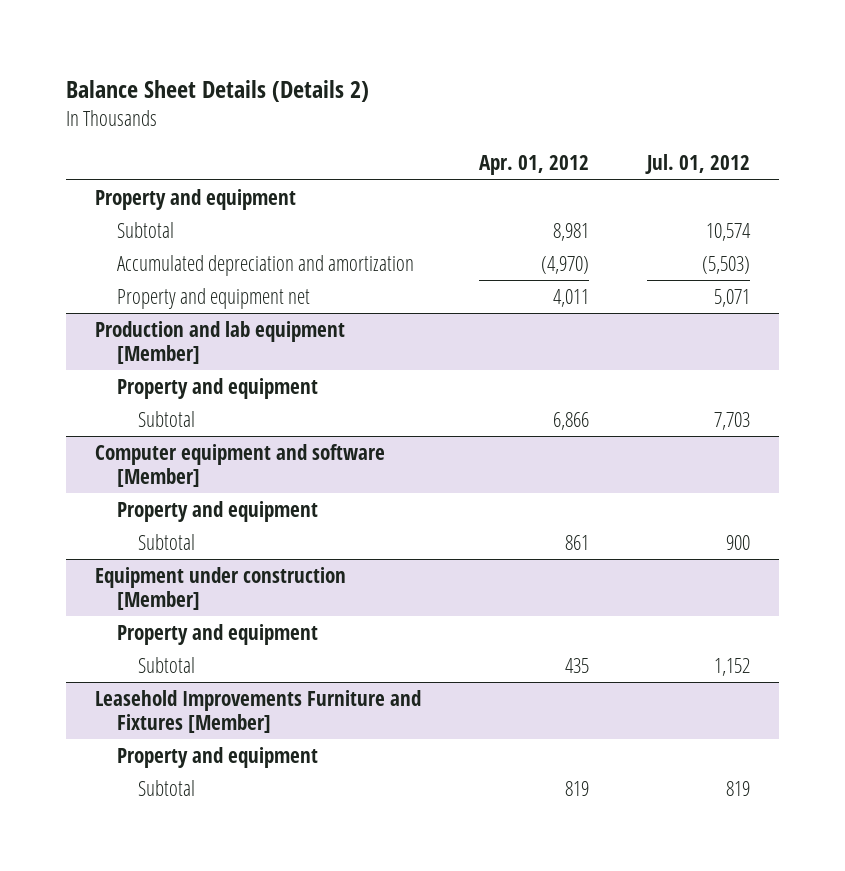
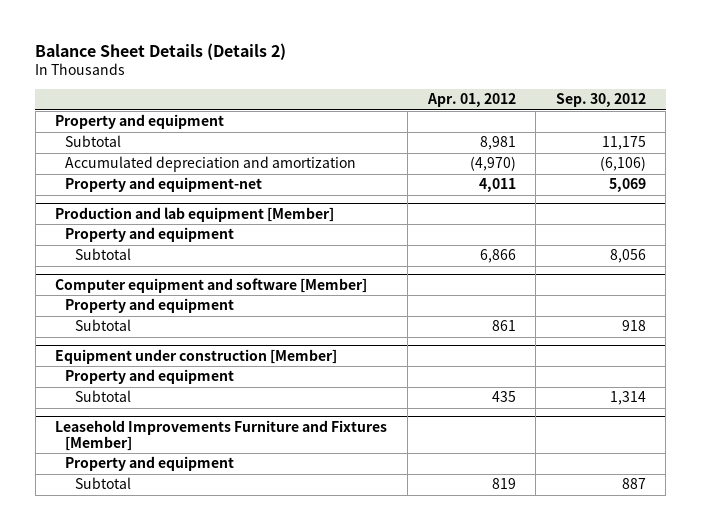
- | Apr. 01, 2012 | Jul. 01, 2012
+ | Apr. 01, 2012 | Sep. 30, 2012
- Property and equipment net | 4,011 | 5,071
+ Property and equipment-net | 4,011 | 5,069

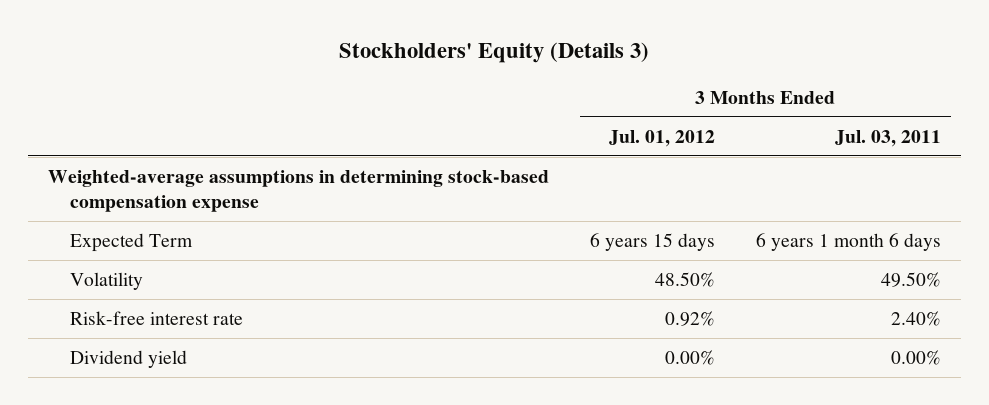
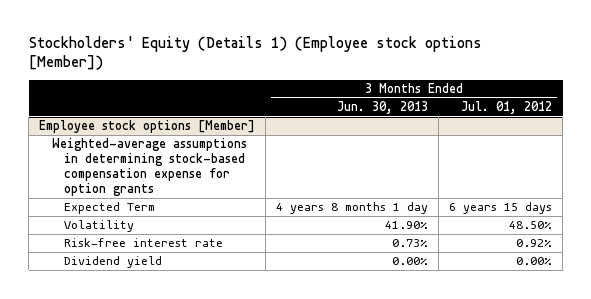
- Stockholders' Equity (Details 3)
+ Stockholders' Equity (Details 1) (Employee stock options [Member])
- | 3 Months Ended Jul. 01, 2012 | 3 Months Ended Jul. 03, 2011
+ | 3 Months Ended Jun. 30, 2013 | 3 Months Ended Jul. 01, 2012
- Weighted-average assumptions in determining stock-based compensation expense
+ Employee stock options [Member]
+ Weighted-average assumptions in determining stock-based compensation expense for option grants

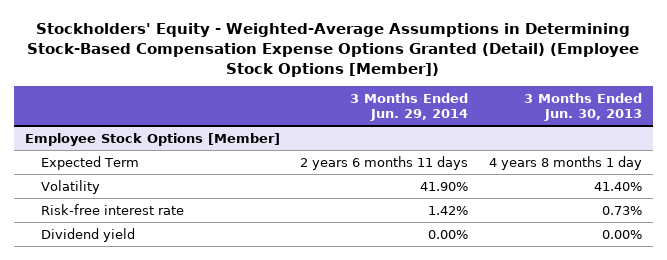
- Stockholders' Equity (Details 1) (Employee stock options [Member])
+ Stockholders' Equity - Weighted-Average Assumptions in Determining Stock-Based Compensation Expense Options Granted (Detail) (Employee Stock Options [Member])
- | 3 Months Ended Jun. 30, 2013 | 3 Months Ended Jul. 01, 2012
+ | 3 Months Ended Jun. 29, 2014 | 3 Months Ended Jun. 30, 2013
- Employee stock options [Member]
- Weighted-average assumptions in determining stock-based compensation expense for option grants
+ Employee Stock Options [Member]
- Volatility | 41.90% | 48.50%
+ Volatility | 41.90% | 41.40%

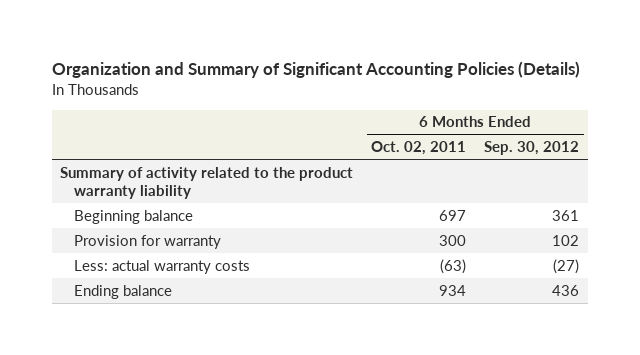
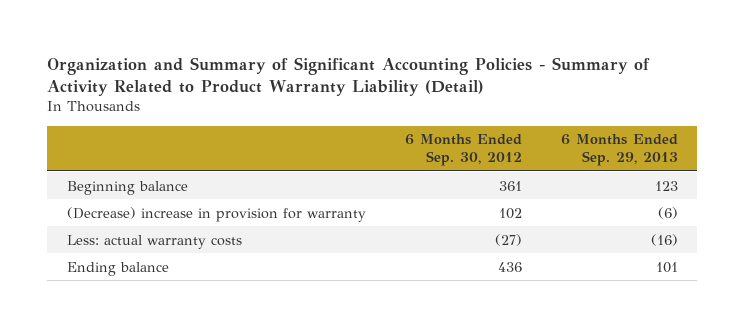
- Organization and Summary of Significant Accounting Policies (Details)
+ Organization and Summary of Significant Accounting Policies - Summary of Activity Related to Product Warranty Liability (Detail)
- | 6 Months Ended Oct. 02, 2011 | 6 Months Ended Sep. 30, 2012
+ | 6 Months Ended Sep. 30, 2012 | 6 Months Ended Sep. 29, 2013
- Summary of activity related to the product warranty liability
- Provision for warranty | 300 | 102
+ (Decrease) increase in provision for warranty | 102 | (6)

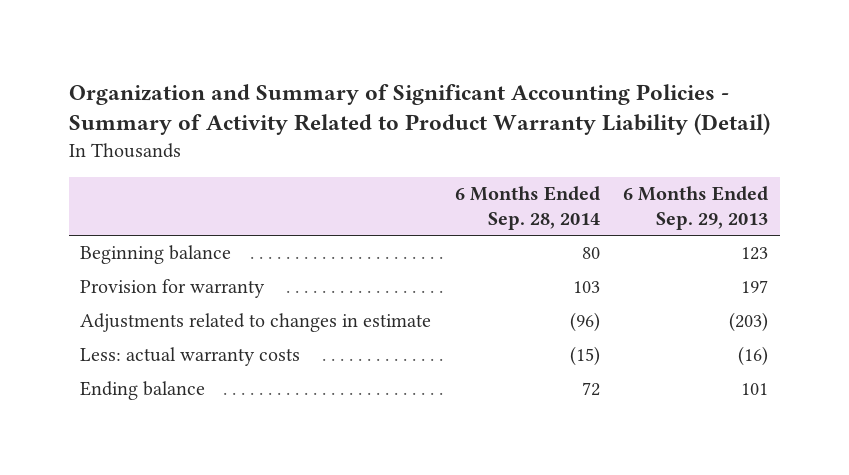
- | 6 Months Ended Sep. 30, 2012 | 6 Months Ended Sep. 29, 2013
+ | 6 Months Ended Sep. 28, 2014 | 6 Months Ended Sep. 29, 2013
- (Decrease) increase in provision for warranty | 102 | (6)
+ Provision for warranty | 103 | 197
+ Adjustments related to changes in estimate | (96) | (203)

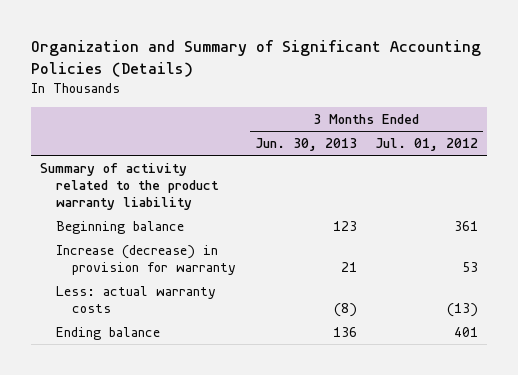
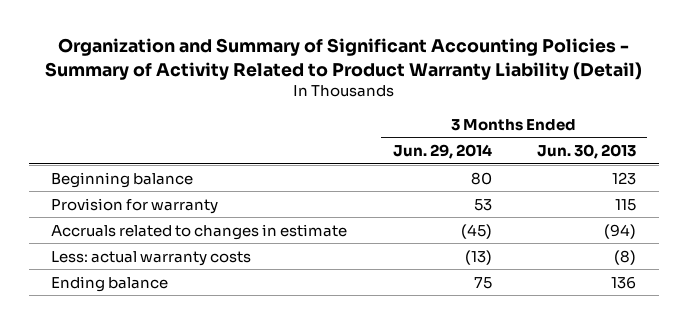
- Organization and Summary of Significant Accounting Policies (Details)
+ Organization and Summary of Significant Accounting Policies - Summary of Activity Related to Product Warranty Liability (Detail)
- | 3 Months Ended Jun. 30, 2013 | 3 Months Ended Jul. 01, 2012
+ | 3 Months Ended Jun. 29, 2014 | 3 Months Ended Jun. 30, 2013
- Summary of activity related to the product warranty liability
- Increase (decrease) in provision for warranty | 21 | 53
+ Provision for warranty | 53 | 115
+ Accruals related to changes in estimate | (45) | (94)

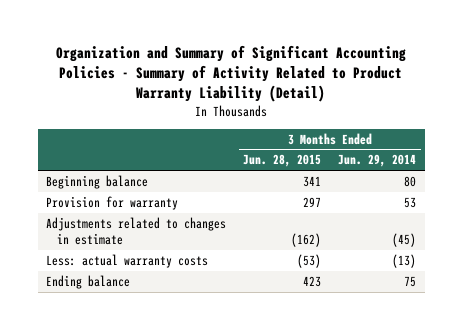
- | 3 Months Ended Jun. 29, 2014 | 3 Months Ended Jun. 30, 2013
+ | 3 Months Ended Jun. 28, 2015 | 3 Months Ended Jun. 29, 2014
- Accruals related to changes in estimate | (45) | (94)
+ Adjustments related to changes in estimate | (162) | (45)

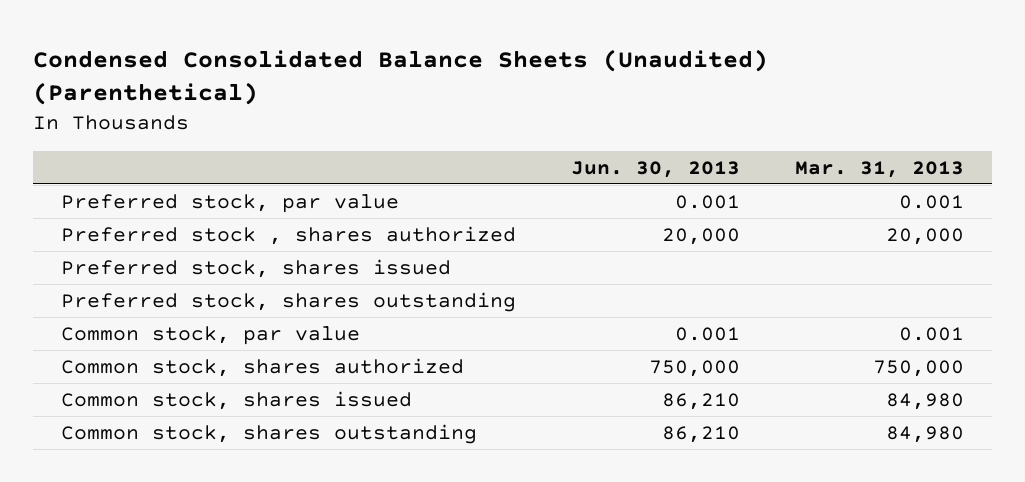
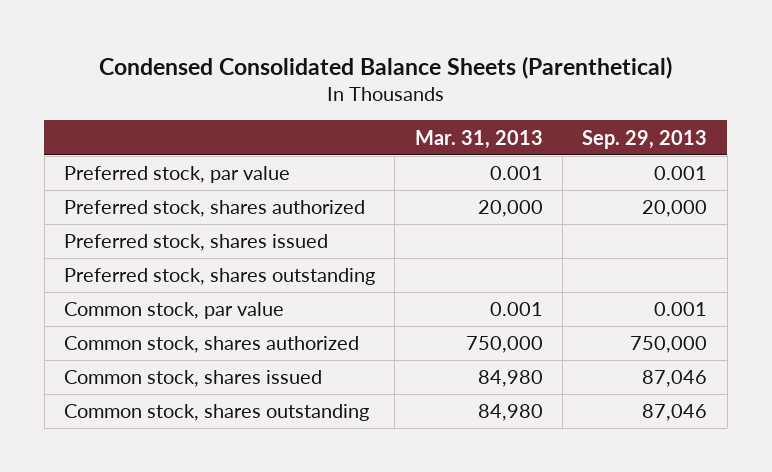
- Condensed Consolidated Balance Sheets (Unaudited) (Parenthetical)
+ Condensed Consolidated Balance Sheets (Parenthetical)
- | Jun. 30, 2013 | Mar. 31, 2013
+ | Mar. 31, 2013 | Sep. 29, 2013
- Preferred stock , shares authorized | 20,000 | 20,000
+ Preferred stock, shares authorized | 20,000 | 20,000

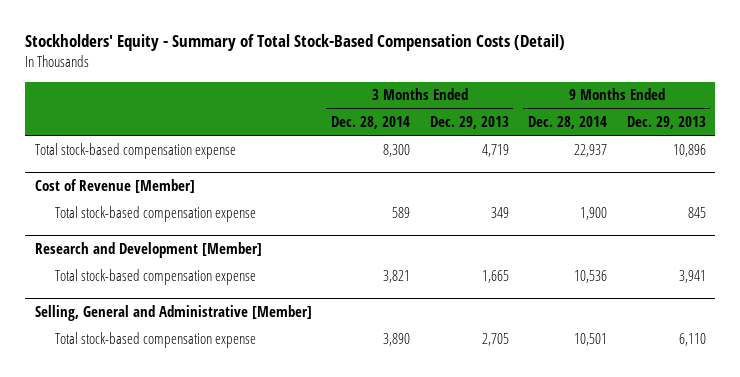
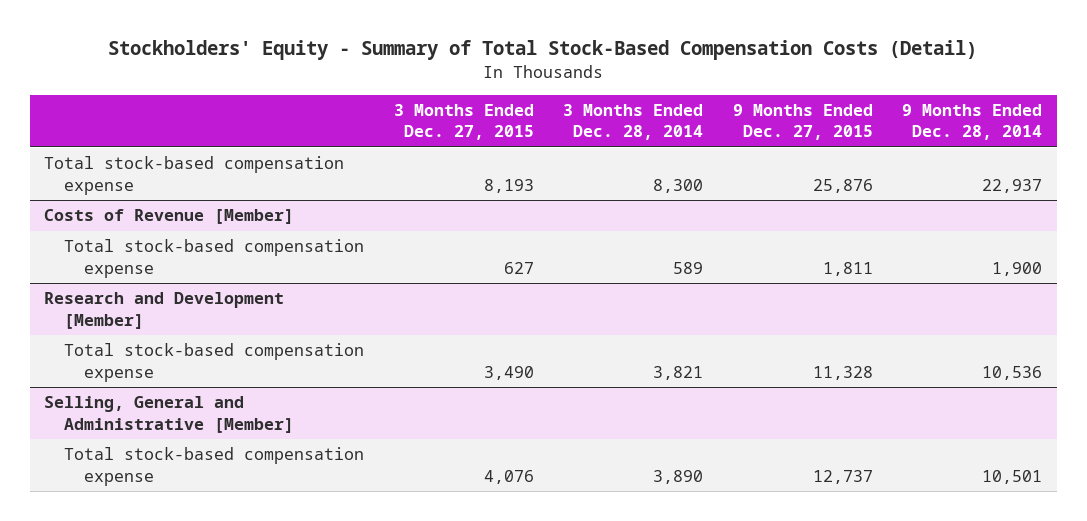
- | 3 Months Ended Dec. 28, 2014 | 3 Months Ended Dec. 29, 2013 | 9 Months Ended Dec. 28, 2014 | 9 Months Ended Dec. 29, 2013
+ | 3 Months Ended Dec. 27, 2015 | 3 Months Ended Dec. 28, 2014 | 9 Months Ended Dec. 27, 2015 | 9 Months Ended Dec. 28, 2014
- Cost of Revenue [Member]
+ Costs of Revenue [Member]

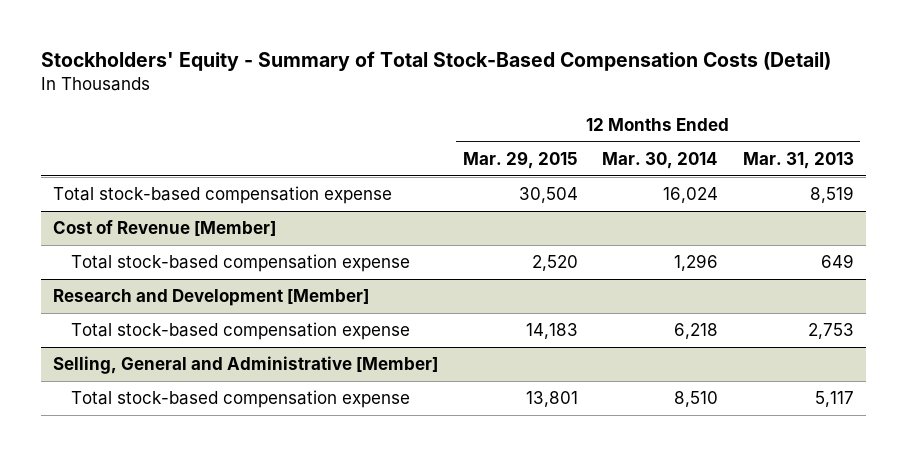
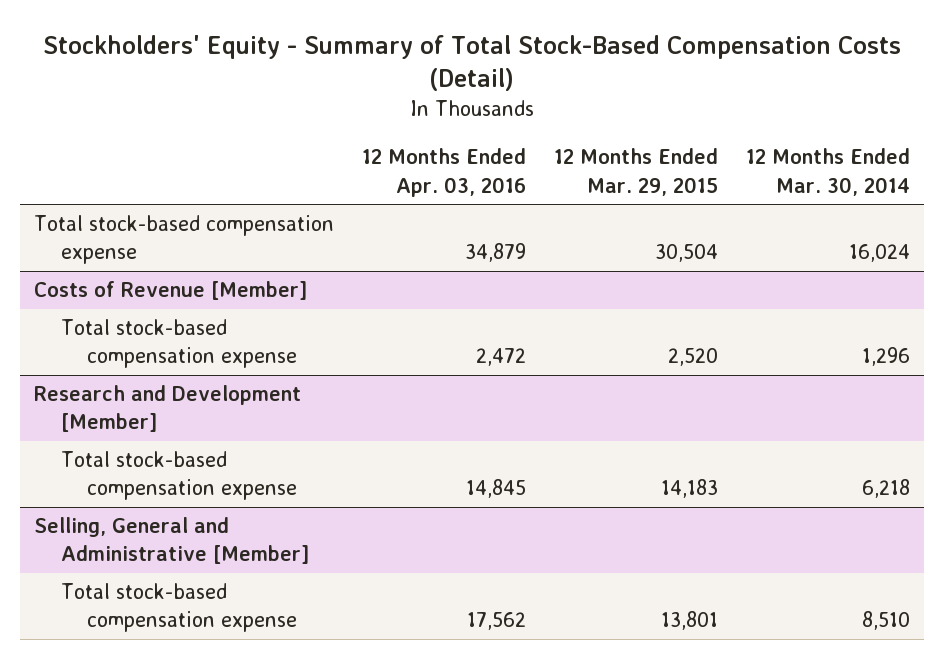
- | 12 Months Ended Mar. 29, 2015 | 12 Months Ended Mar. 30, 2014 | 12 Months Ended Mar. 31, 2013
+ | 12 Months Ended Apr. 03, 2016 | 12 Months Ended Mar. 29, 2015 | 12 Months Ended Mar. 30, 2014
- Cost of Revenue [Member]
+ Costs of Revenue [Member]

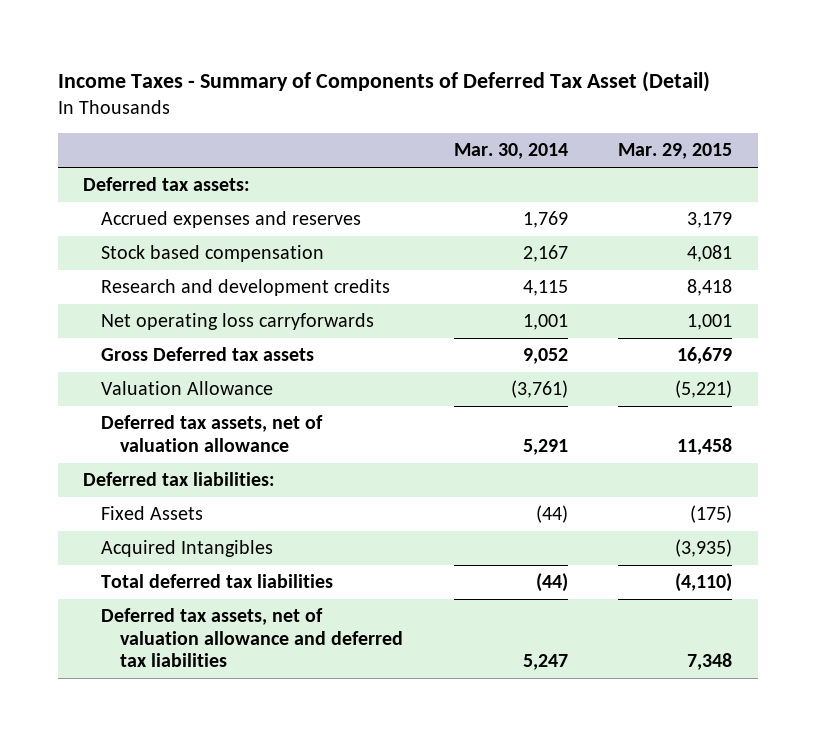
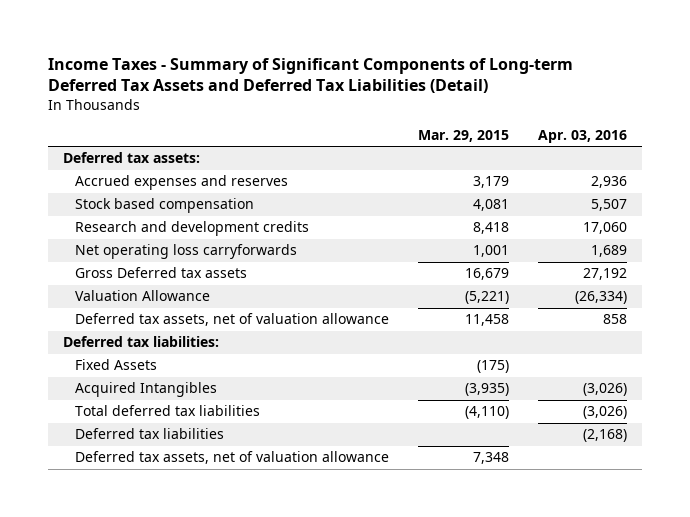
- Income Taxes - Summary of Components of Deferred Tax Asset (Detail)
+ Income Taxes - Summary of Significant Components of Long-term Deferred Tax Assets and Deferred Tax Liabilities (Detail)
- | Mar. 30, 2014 | Mar. 29, 2015
+ | Mar. 29, 2015 | Apr. 03, 2016
- Deferred tax assets, net of valuation allowance and deferred tax liabilities | 5,247 | 7,348
+ Deferred tax liabilities | | (2,168)
+ Deferred tax assets, net of valuation allowance | 7,348 |

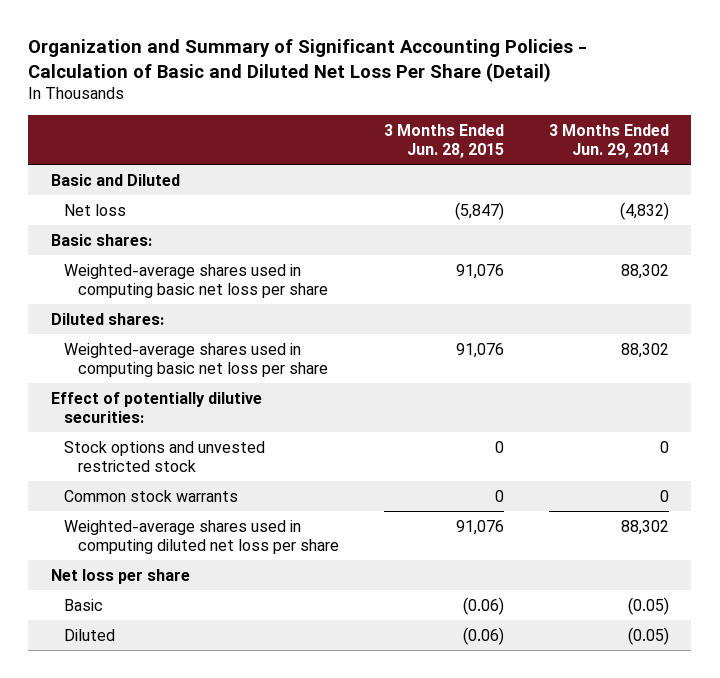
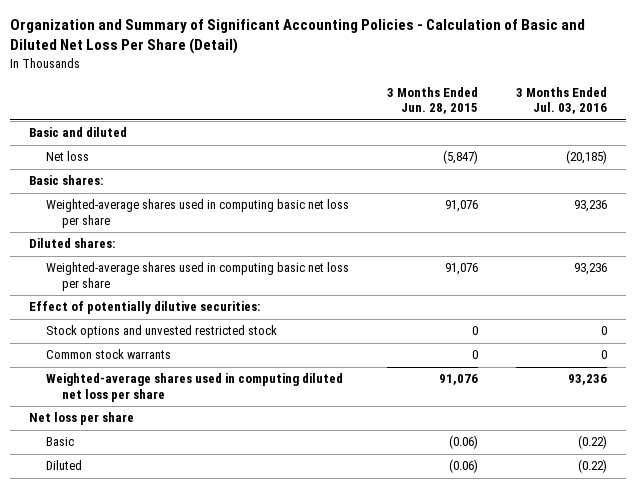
- | 3 Months Ended Jun. 28, 2015 | 3 Months Ended Jun. 29, 2014
+ | 3 Months Ended Jun. 28, 2015 | 3 Months Ended Jul. 03, 2016
- Basic and Diluted
+ Basic and diluted

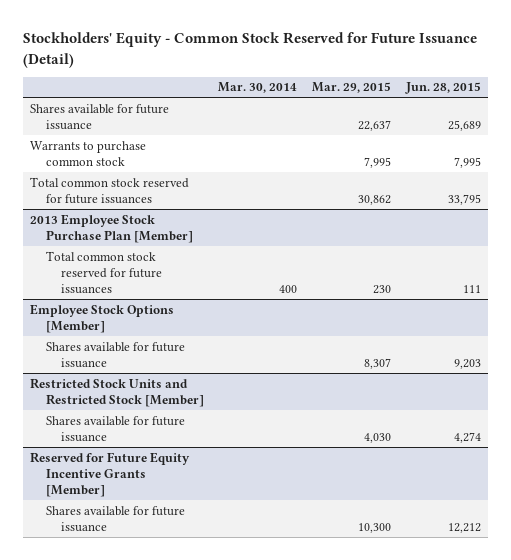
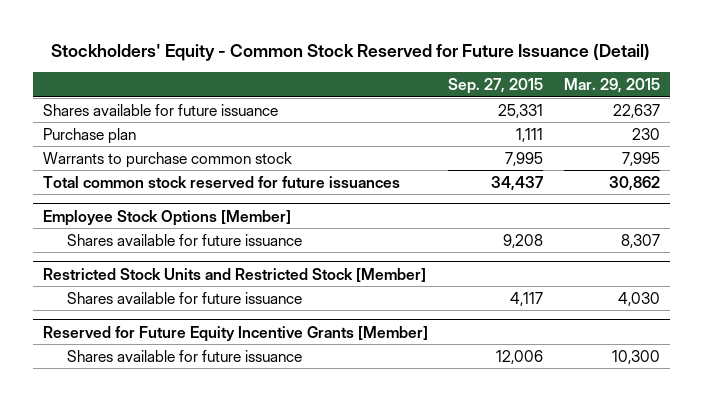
- | Mar. 30, 2014 | Mar. 29, 2015 | Jun. 28, 2015
+ | Sep. 27, 2015 | Mar. 29, 2015
+ Purchase plan | 1,111 | 230
- 2013 Employee Stock Purchase Plan [Member]
- Total common stock reserved for future issuances | 400 | 230 | 111

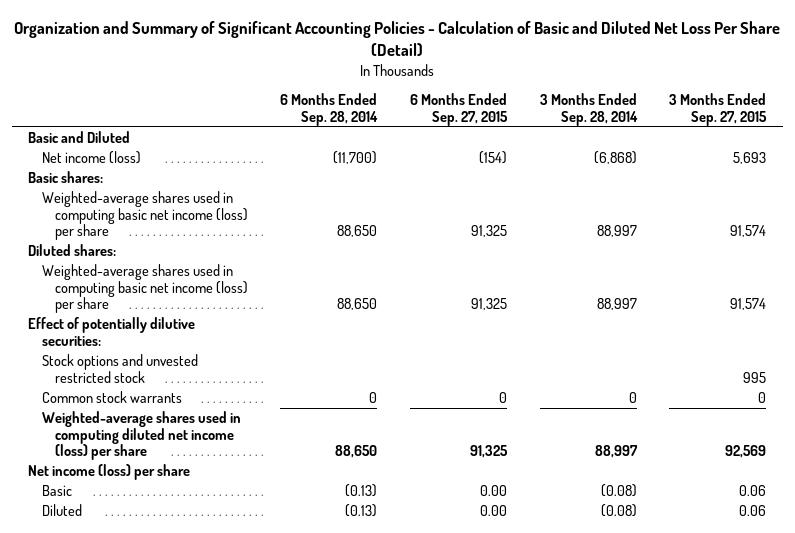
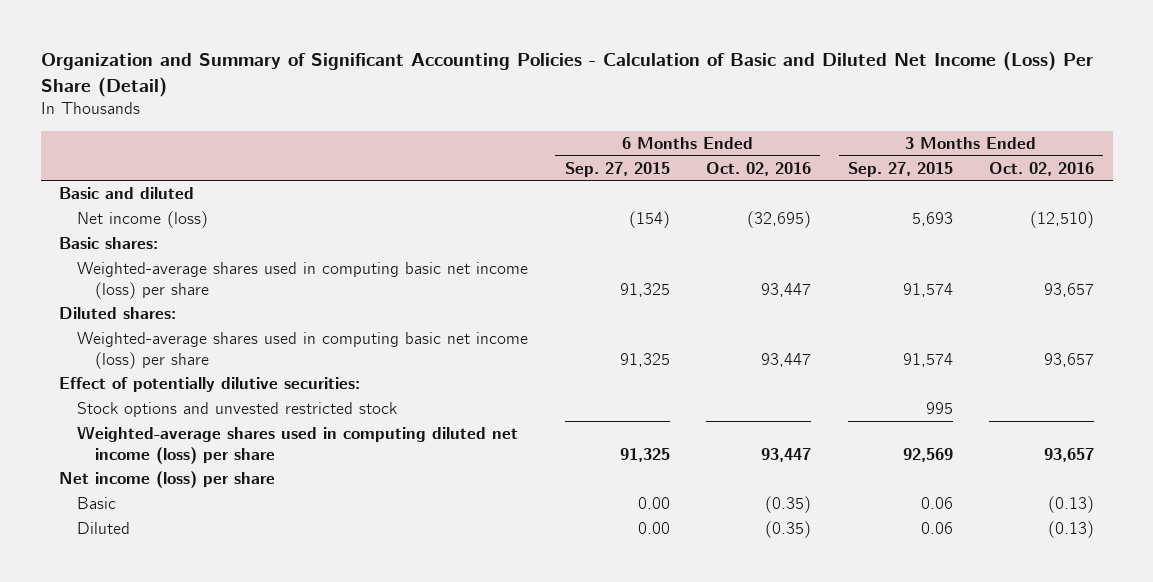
- Organization and Summary of Significant Accounting Policies - Calculation of Basic and Diluted Net Loss Per Share (Detail)
+ Organization and Summary of Significant Accounting Policies - Calculation of Basic and Diluted Net Income (Loss) Per Share (Detail)
- | 6 Months Ended Sep. 28, 2014 | 6 Months Ended Sep. 27, 2015 | 3 Months Ended Sep. 28, 2014 | 3 Months Ended Sep. 27, 2015
+ | 6 Months Ended Sep. 27, 2015 | 6 Months Ended Oct. 02, 2016 | 3 Months Ended Sep. 27, 2015 | 3 Months Ended Oct. 02, 2016
- Basic and Diluted
+ Basic and diluted
- Common stock warrants | 0 | 0 | 0 | 0

